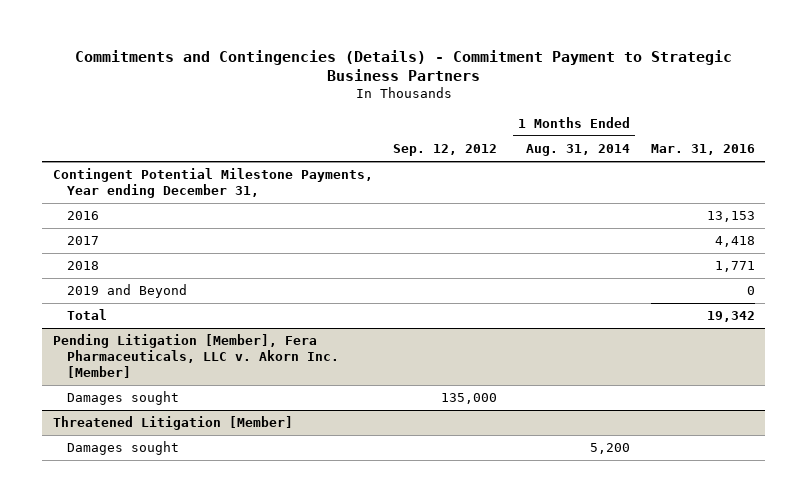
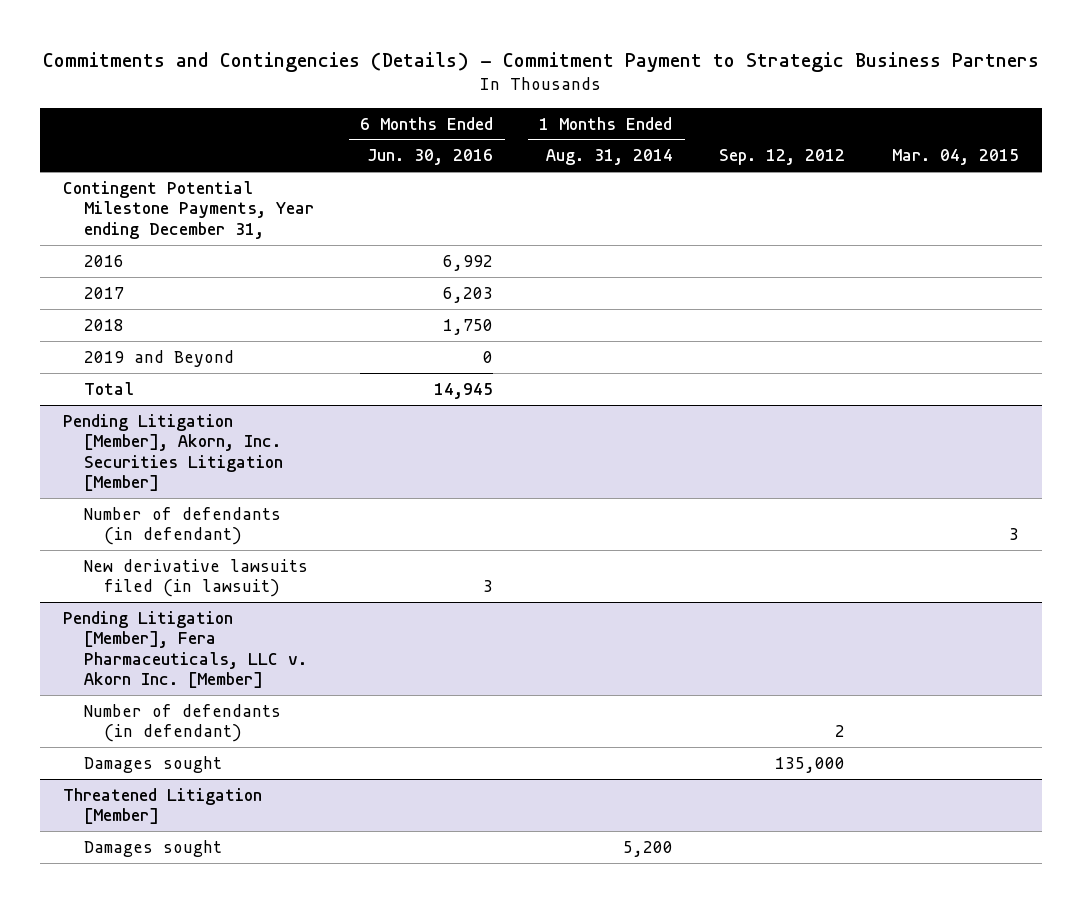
- | Sep. 12, 2012 | 1 Months Ended Aug. 31, 2014 | Mar. 31, 2016
+ | 6 Months Ended Jun. 30, 2016 | 1 Months Ended Aug. 31, 2014 | Sep. 12, 2012 | Mar. 04, 2015
+ Pending Litigation [Member], Akorn, Inc. Securities Litigation [Member]
+ Number of defendants (in defendant) | | | | 3
+ New derivative lawsuits filed (in lawsuit) | 3 | | |
@ Pending Litigation [Member], Fera Pharmaceuticals, LLC v. Akorn Inc. [Member]
+ Number of defendants (in defendant) | | | 2 |

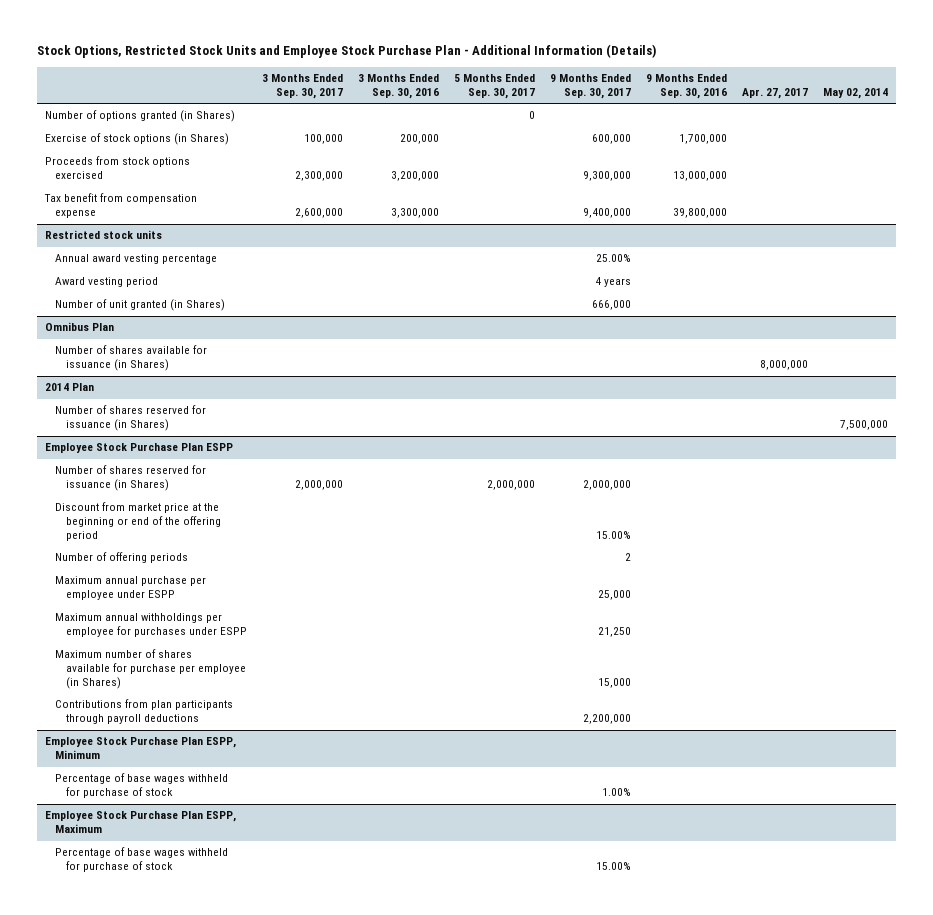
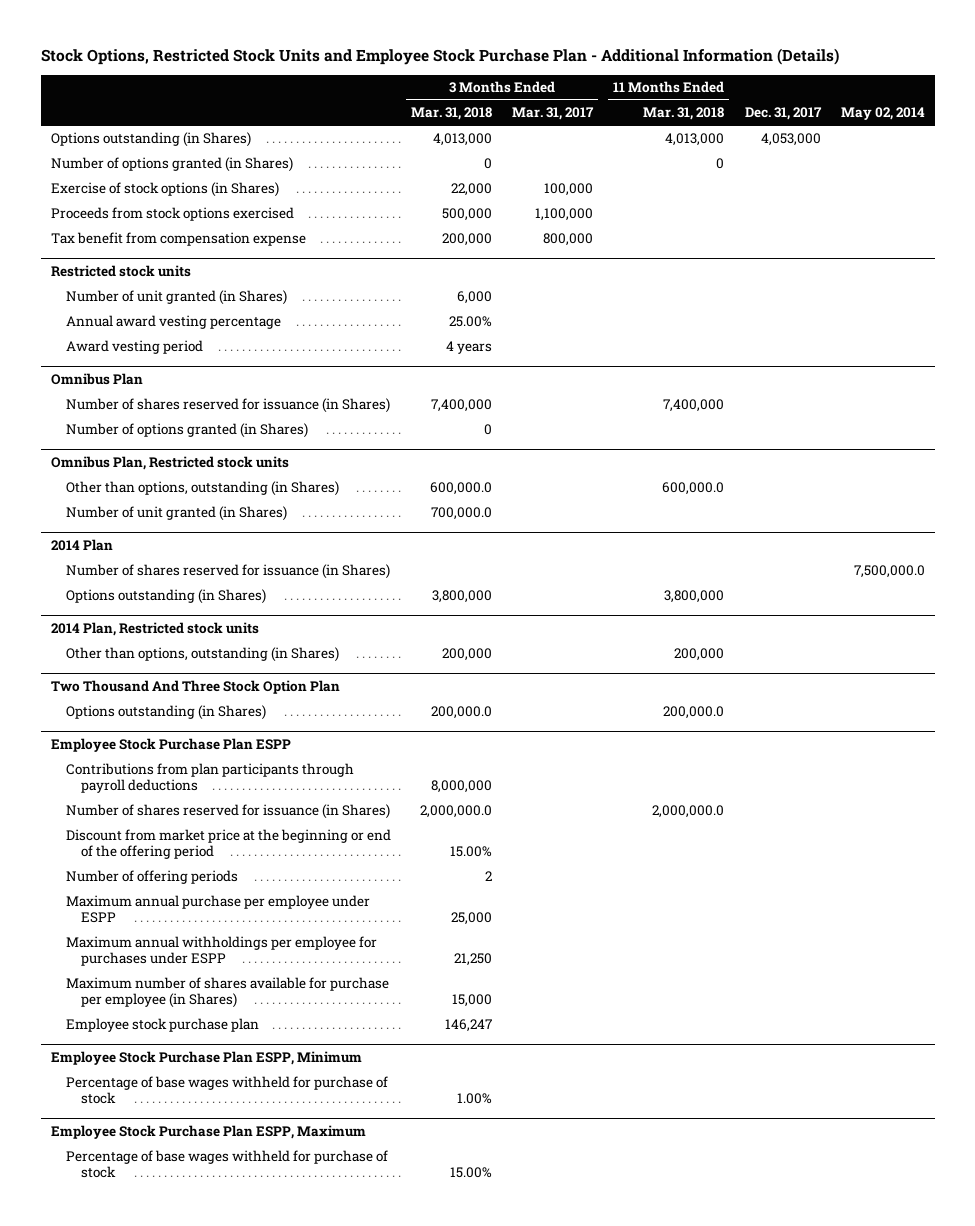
- | 3 Months Ended Sep. 30, 2017 | 3 Months Ended Sep. 30, 2016 | 5 Months Ended Sep. 30, 2017 | 9 Months Ended Sep. 30, 2017 | 9 Months Ended Sep. 30, 2016 | Apr. 27, 2017 | May 02, 2014
+ | 3 Months Ended Mar. 31, 2018 | 3 Months Ended Mar. 31, 2017 | 11 Months Ended Mar. 31, 2018 | Dec. 31, 2017 | May 02, 2014
+ Options outstanding (in Shares) | 4,013,000 | | 4,013,000 | 4,053,000 |
@ Restricted stock units
moved up: Number of unit granted (in Shares) | 6,000 | | | |
@ Omnibus Plan
- Number of shares available for issuance (in Shares) | | | | | | 8,000,000 |
+ Number of shares reserved for issuance (in Shares) | 7,400,000 | | 7,400,000 | |
+ Number of options granted (in Shares) | 0 | | | |
+ Omnibus Plan, Restricted stock units
+ Other than options, outstanding (in Shares) | 600,000.0 | | 600,000.0 | |
+ Number of unit granted (in Shares) | 700,000.0 | | | |
@ 2014 Plan
- Number of shares reserved for issuance (in Shares) | | | | | | | 7,500,000
+ Number of shares reserved for issuance (in Shares) | | | | | 7,500,000.0
+ Options outstanding (in Shares) | 3,800,000 | | 3,800,000 | |
+ 2014 Plan, Restricted stock units
+ Other than options, outstanding (in Shares) | 200,000 | | 200,000 | |
+ Two Thousand And Three Stock Option Plan
+ Options outstanding (in Shares) | 200,000.0 | | 200,000.0 | |
@ Employee Stock Purchase Plan ESPP
moved up: Contributions from plan participants through payroll deductions | 8,000,000 | | | |
+ Employee stock purchase plan | 146,247 | | | |

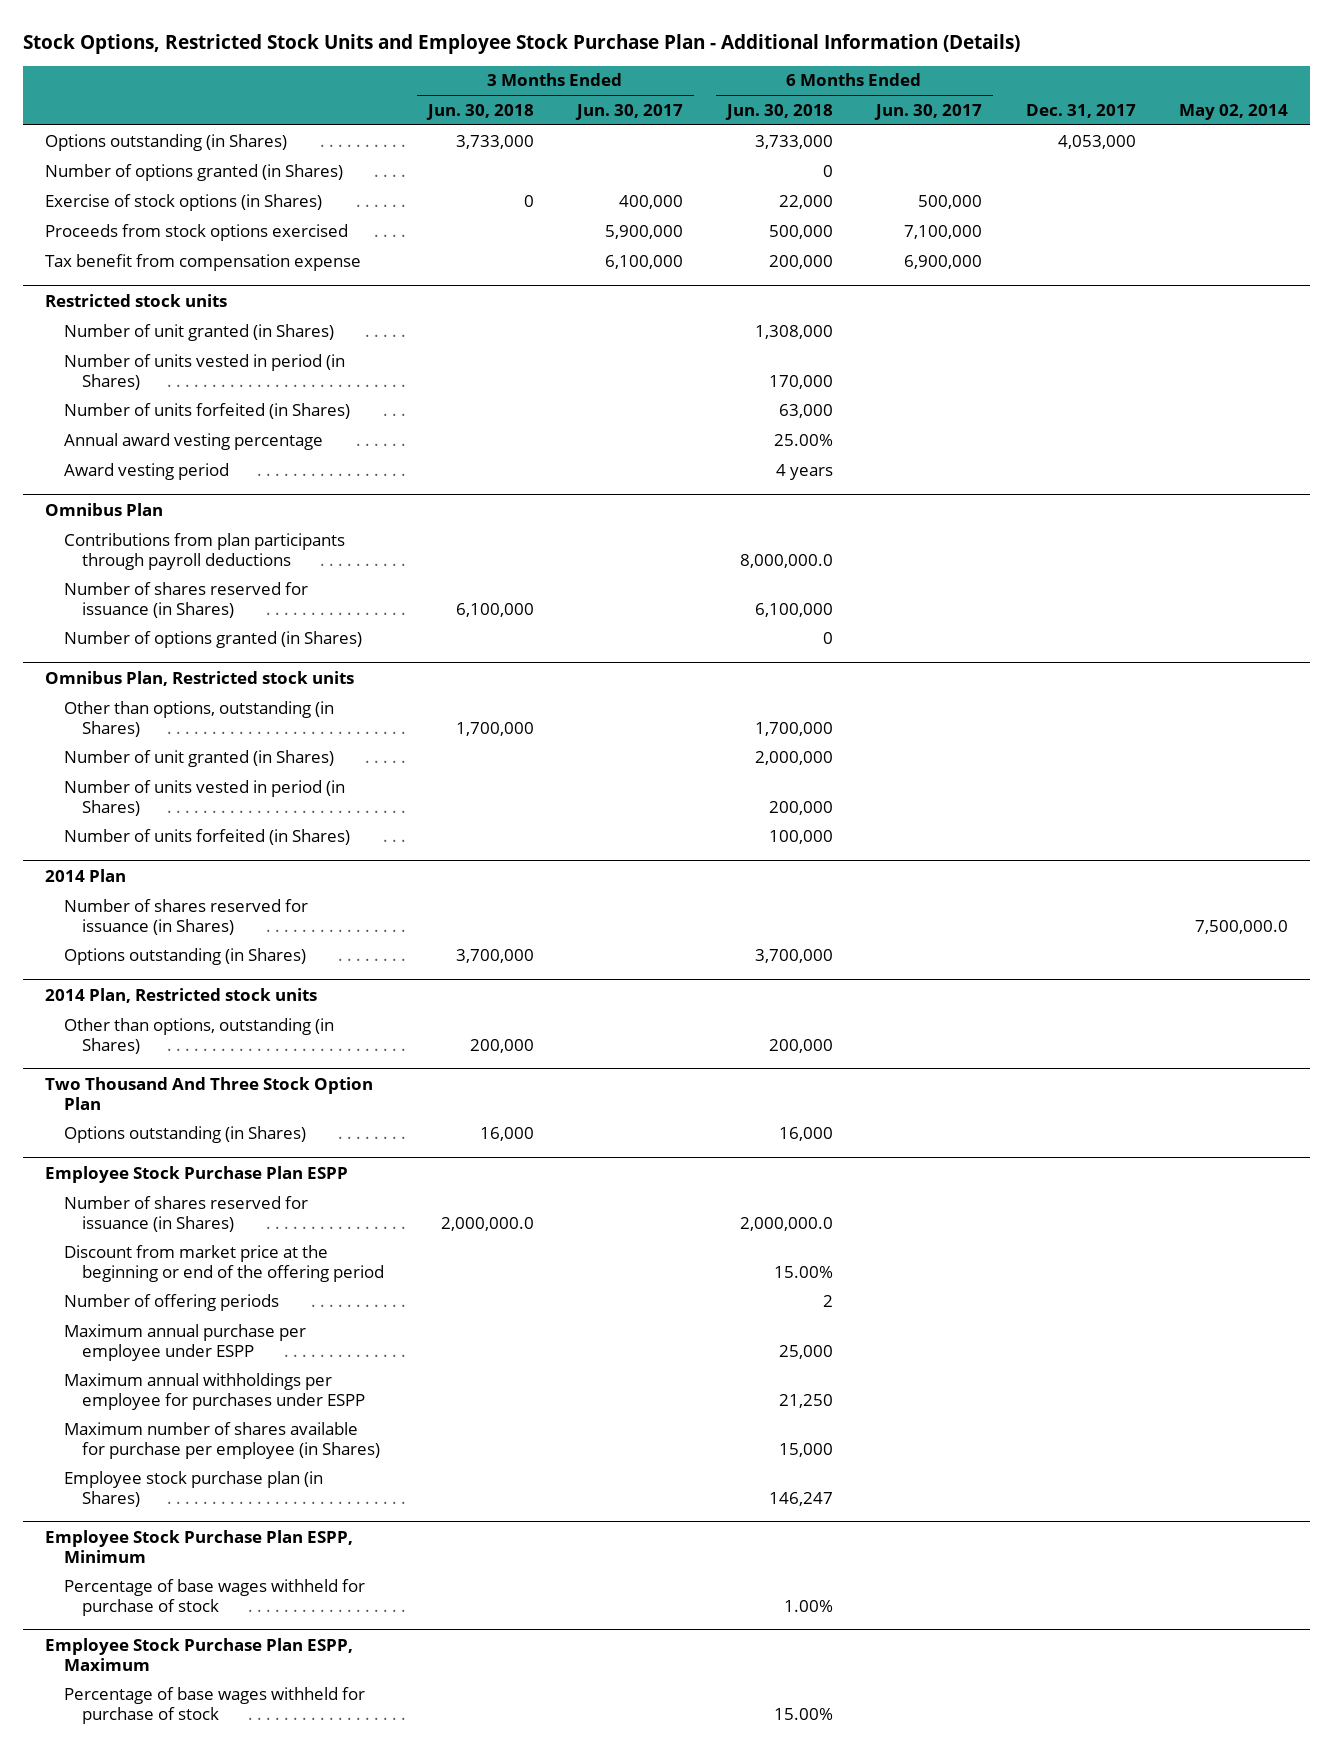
- | 3 Months Ended Mar. 31, 2018 | 3 Months Ended Mar. 31, 2017 | 11 Months Ended Mar. 31, 2018 | Dec. 31, 2017 | May 02, 2014
+ | 3 Months Ended Jun. 30, 2018 | 3 Months Ended Jun. 30, 2017 | 6 Months Ended Jun. 30, 2018 | 6 Months Ended Jun. 30, 2017 | Dec. 31, 2017 | May 02, 2014
@ Restricted stock units
+ Number of units vested in period (in Shares) | | | 170,000 | | |
+ Number of units forfeited (in Shares) | | | 63,000 | | |
@ Omnibus Plan
+ Contributions from plan participants through payroll deductions | | | 8,000,000.0 | | |
@ Omnibus Plan, Restricted stock units
+ Number of units vested in period (in Shares) | | | 200,000 | | |
+ Number of units forfeited (in Shares) | | | 100,000 | | |
@ Employee Stock Purchase Plan ESPP
- Contributions from plan participants through payroll deductions | 8,000,000 | | | |
- Employee stock purchase plan | 146,247 | | | |
+ Employee stock purchase plan (in Shares) | | | 146,247 | | |

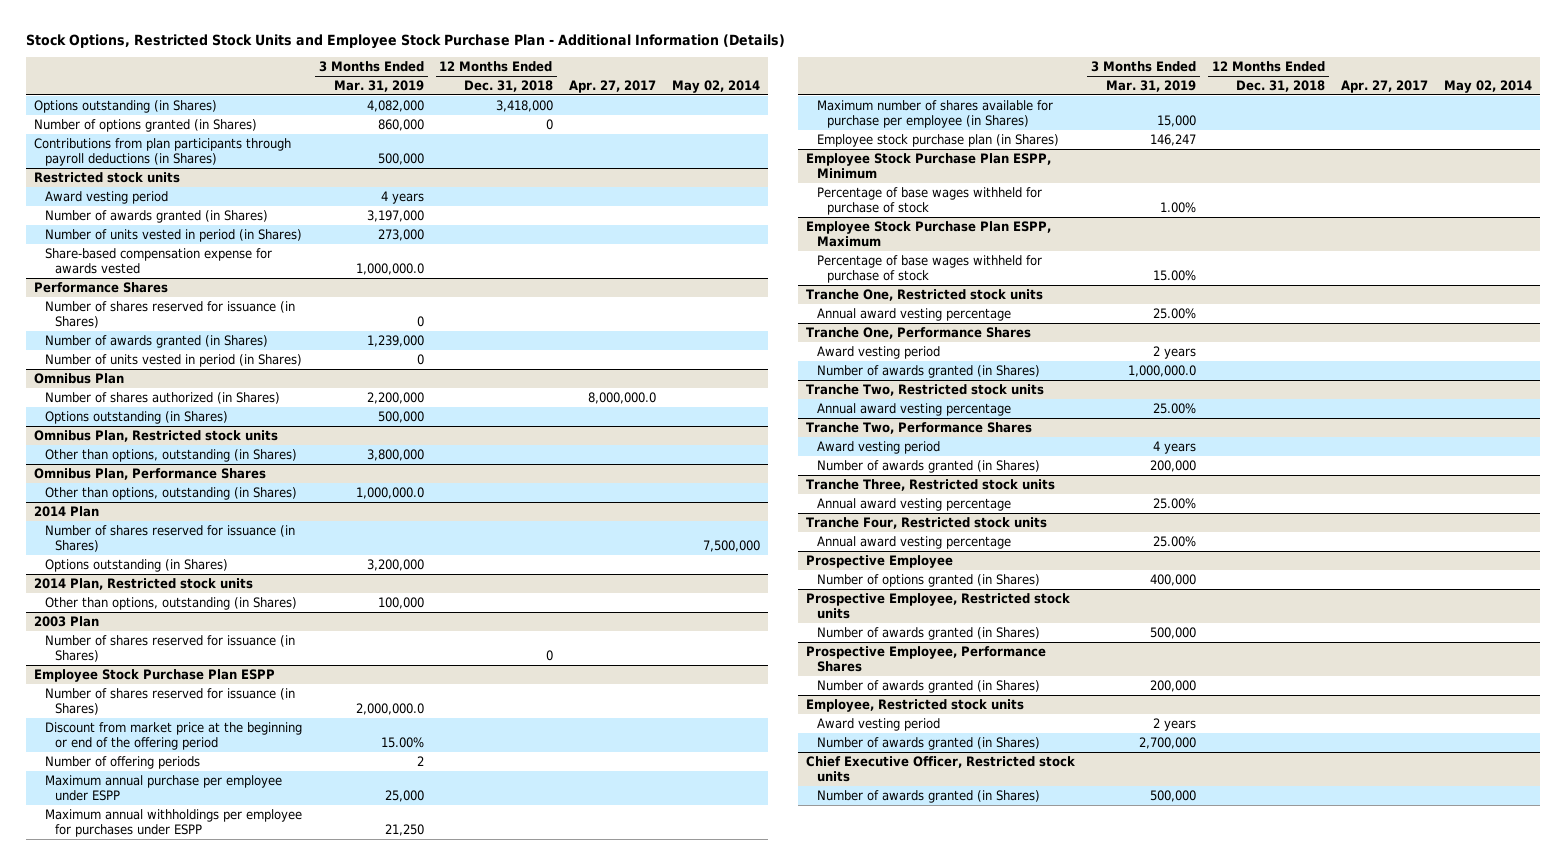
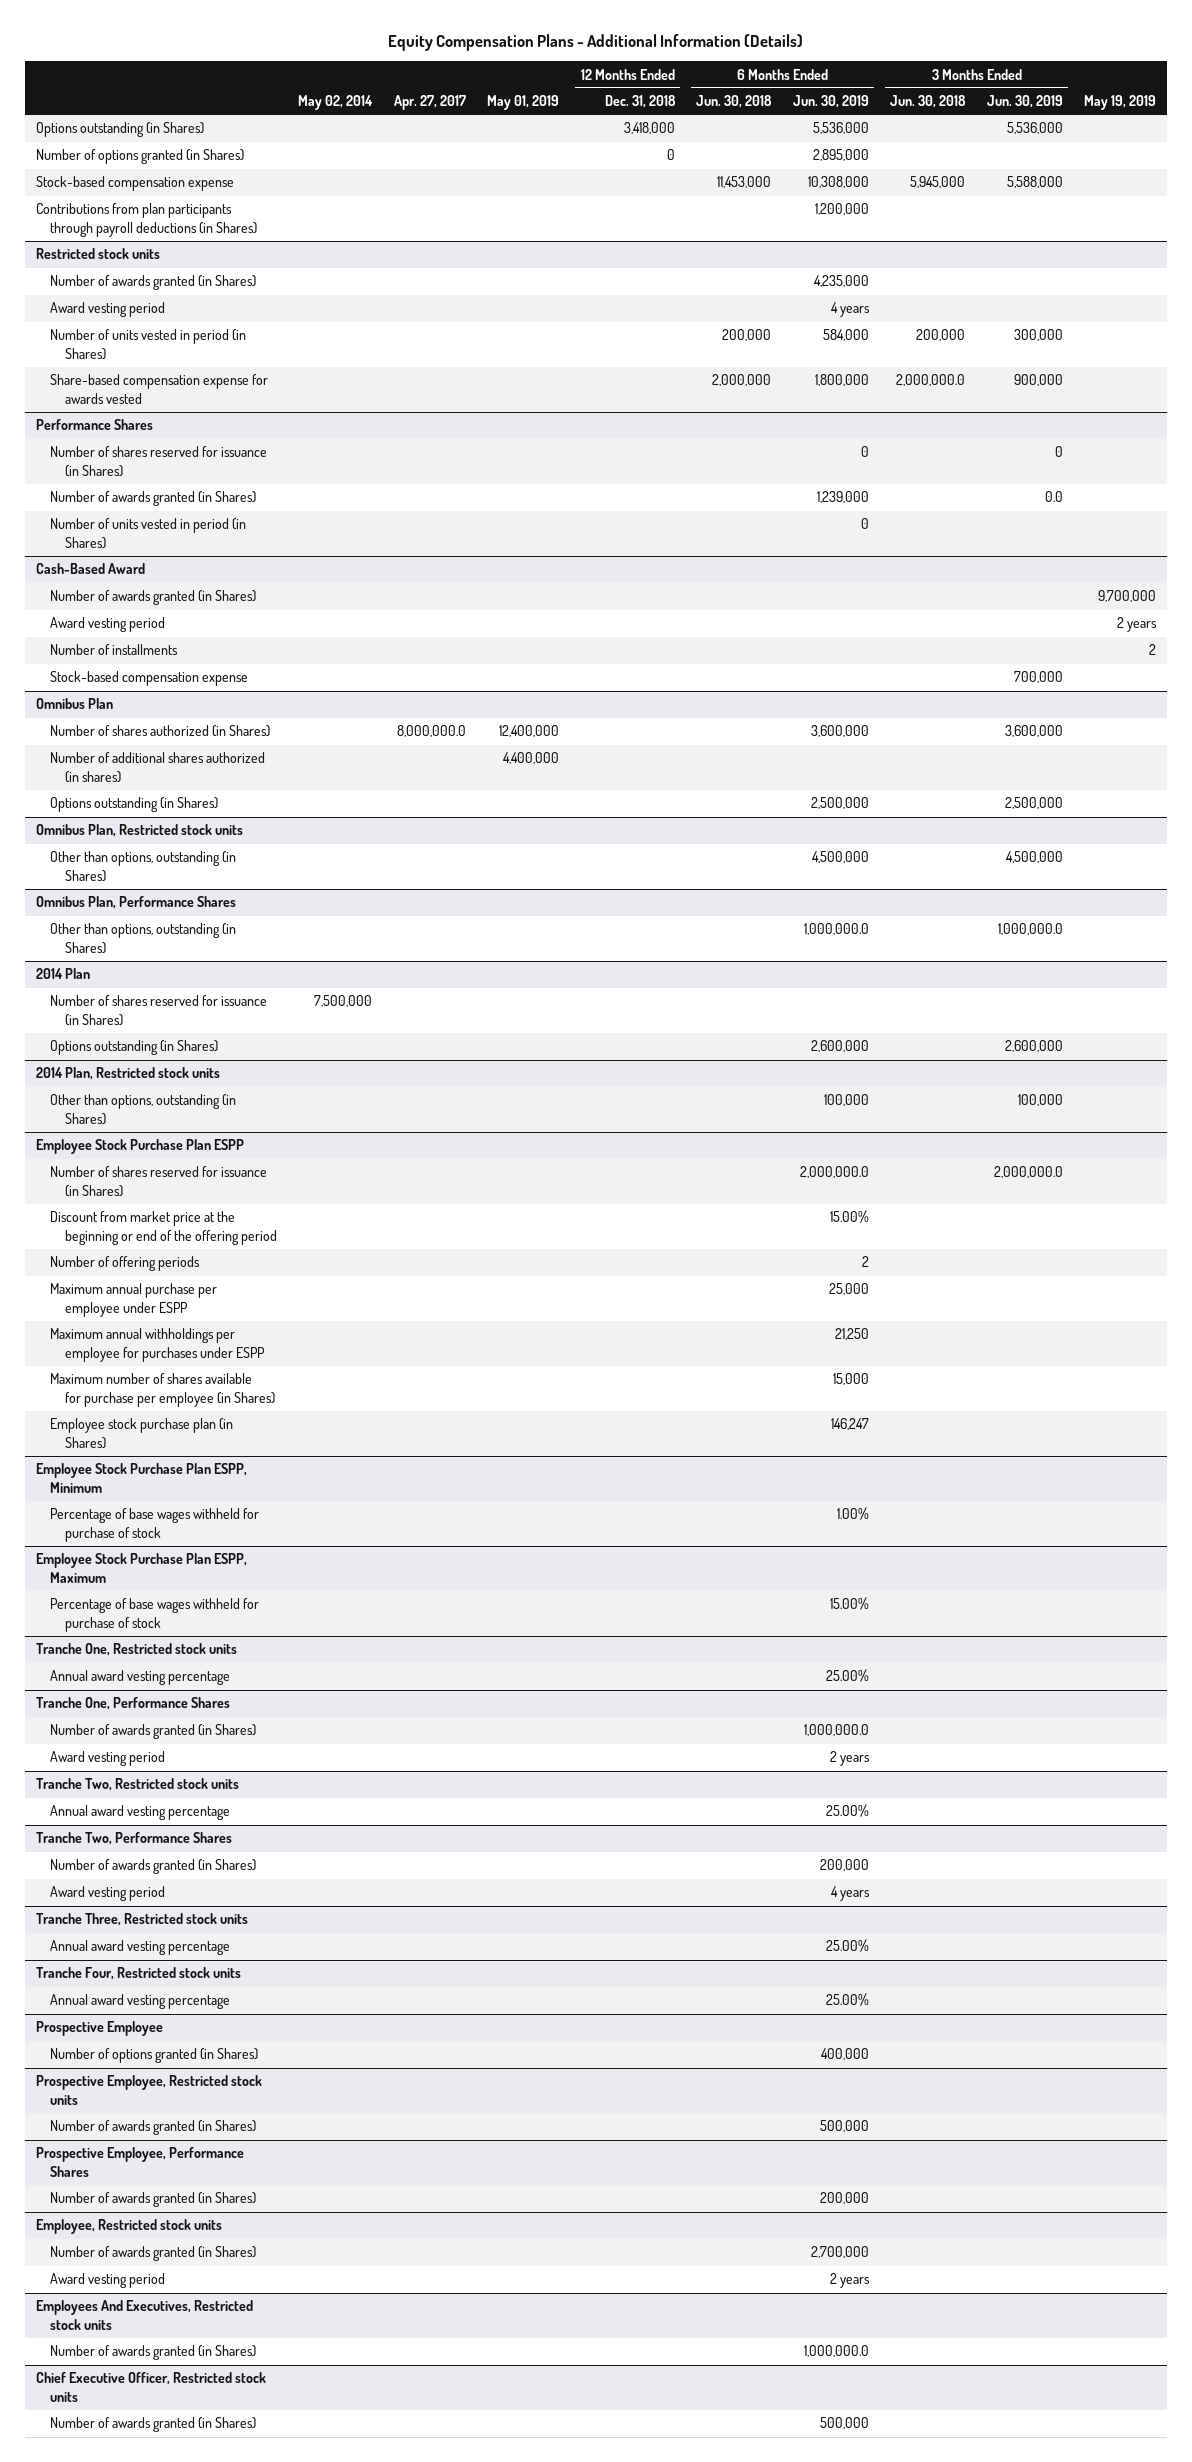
- Stock Options, Restricted Stock Units and Employee Stock Purchase Plan - Additional Information (Details)
+ Equity Compensation Plans - Additional Information (Details)
- | 3 Months Ended Mar. 31, 2019 | 12 Months Ended Dec. 31, 2018 | Apr. 27, 2017 | May 02, 2014
+ | May 02, 2014 | Apr. 27, 2017 | May 01, 2019 | 12 Months Ended Dec. 31, 2018 | 6 Months Ended Jun. 30, 2018 | 6 Months Ended Jun. 30, 2019 | 3 Months Ended Jun. 30, 2018 | 3 Months Ended Jun. 30, 2019 | May 19, 2019
+ Stock-based compensation expense | | | | | 11,453,000 | 10,308,000 | 5,945,000 | 5,588,000 |
@ Restricted stock units
moved down: Award vesting period | | | | | | 4 years | | |
+ Cash-Based Award
+ Number of awards granted (in Shares) | | | | | | | | | 9,700,000
+ Award vesting period | | | | | | | | | 2 years
+ Number of installments | | | | | | | | | 2
+ Stock-based compensation expense | | | | | | | | 700,000 |
@ Omnibus Plan
+ Number of additional shares authorized (in shares) | | | 4,400,000 | | | | | |
- 2003 Plan
- Number of shares reserved for issuance (in Shares) | | 0 | |
@ Tranche One, Performance Shares
moved down: Award vesting period | | | | | | 2 years | | |
@ Tranche Two, Performance Shares
moved down: Award vesting period | | | | | | 4 years | | |
@ Employee, Restricted stock units
moved down: Award vesting period | | | | | | 2 years | | |
+ Employees And Executives, Restricted stock units
+ Number of awards granted (in Shares) | | | | | | 1,000,000.0 | | |

